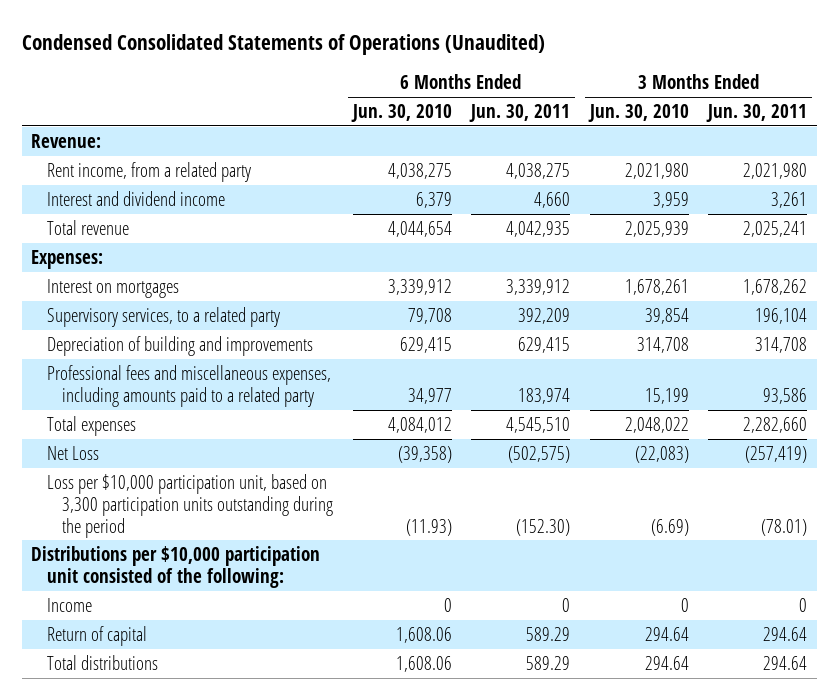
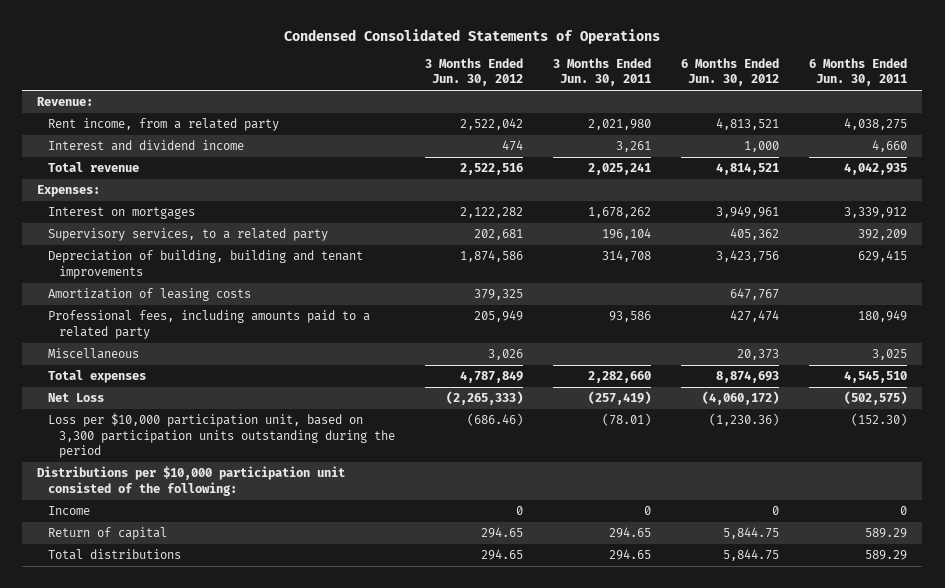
- Condensed Consolidated Statements of Operations (Unaudited)
+ Condensed Consolidated Statements of Operations
- | 6 Months Ended Jun. 30, 2010 | 6 Months Ended Jun. 30, 2011 | 3 Months Ended Jun. 30, 2010 | 3 Months Ended Jun. 30, 2011
+ | 3 Months Ended Jun. 30, 2012 | 3 Months Ended Jun. 30, 2011 | 6 Months Ended Jun. 30, 2012 | 6 Months Ended Jun. 30, 2011
- Depreciation of building and improvements | 629,415 | 629,415 | 314,708 | 314,708
- Professional fees and miscellaneous expenses, including amounts paid to a related party | 34,977 | 183,974 | 15,199 | 93,586
+ Depreciation of building, building and tenant improvements | 1,874,586 | 314,708 | 3,423,756 | 629,415
+ Amortization of leasing costs | 379,325 | | 647,767 |
+ Professional fees, including amounts paid to a related party | 205,949 | 93,586 | 427,474 | 180,949
+ Miscellaneous | 3,026 | | 20,373 | 3,025
- Return of capital | 1,608.06 | 589.29 | 294.64 | 294.64
- Total distributions | 1,608.06 | 589.29 | 294.64 | 294.64
+ Return of capital | 294.65 | 294.65 | 5,844.75 | 589.29
+ Total distributions | 294.65 | 294.65 | 5,844.75 | 589.29

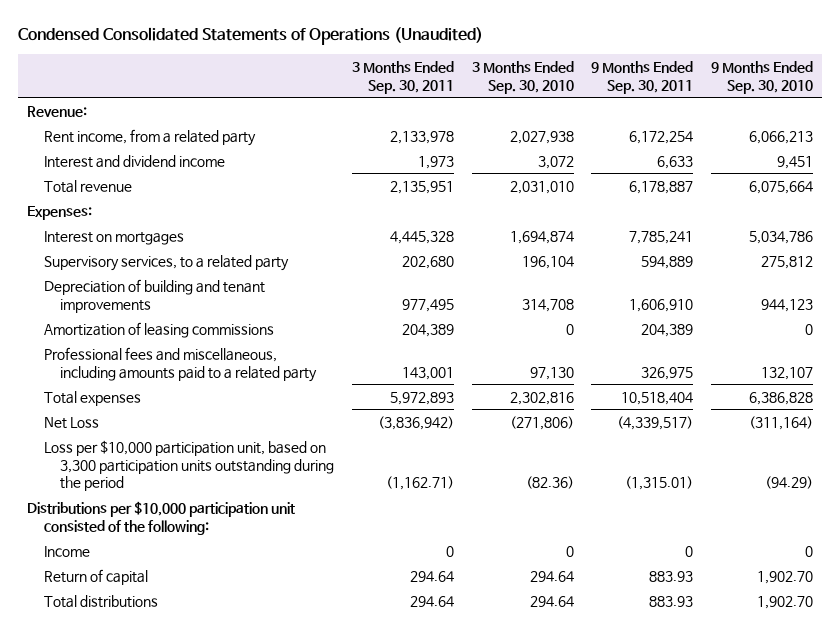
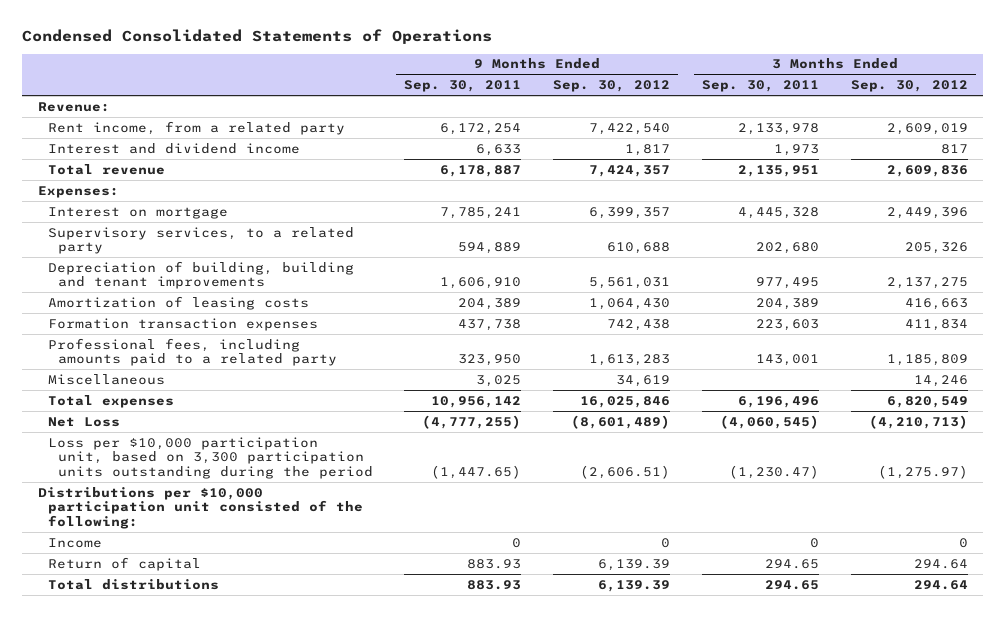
- Condensed Consolidated Statements of Operations (Unaudited)
+ Condensed Consolidated Statements of Operations
- | 3 Months Ended Sep. 30, 2011 | 3 Months Ended Sep. 30, 2010 | 9 Months Ended Sep. 30, 2011 | 9 Months Ended Sep. 30, 2010
+ | 9 Months Ended Sep. 30, 2011 | 9 Months Ended Sep. 30, 2012 | 3 Months Ended Sep. 30, 2011 | 3 Months Ended Sep. 30, 2012
- Interest on mortgages | 4,445,328 | 1,694,874 | 7,785,241 | 5,034,786
+ Interest on mortgage | 7,785,241 | 6,399,357 | 4,445,328 | 2,449,396
- Depreciation of building and tenant improvements | 977,495 | 314,708 | 1,606,910 | 944,123
- Amortization of leasing commissions | 204,389 | 0 | 204,389 | 0
- Professional fees and miscellaneous, including amounts paid to a related party | 143,001 | 97,130 | 326,975 | 132,107
- Total expenses | 5,972,893 | 2,302,816 | 10,518,404 | 6,386,828
- Net Loss | (3,836,942) | (271,806) | (4,339,517) | (311,164)
- Loss per $10,000 participation unit, based on 3,300 participation units outstanding during the period | (1,162.71) | (82.36) | (1,315.01) | (94.29)
+ Depreciation of building, building and tenant improvements | 1,606,910 | 5,561,031 | 977,495 | 2,137,275
+ Amortization of leasing costs | 204,389 | 1,064,430 | 204,389 | 416,663
+ Formation transaction expenses | 437,738 | 742,438 | 223,603 | 411,834
+ Professional fees, including amounts paid to a related party | 323,950 | 1,613,283 | 143,001 | 1,185,809
+ Miscellaneous | 3,025 | 34,619 | | 14,246
+ Total expenses | 10,956,142 | 16,025,846 | 6,196,496 | 6,820,549
+ Net Loss | (4,777,255) | (8,601,489) | (4,060,545) | (4,210,713)
+ Loss per $10,000 participation unit, based on 3,300 participation units outstanding during the period | (1,447.65) | (2,606.51) | (1,230.47) | (1,275.97)
- Return of capital | 294.64 | 294.64 | 883.93 | 1,902.70
- Total distributions | 294.64 | 294.64 | 883.93 | 1,902.70
+ Return of capital | 883.93 | 6,139.39 | 294.65 | 294.64
+ Total distributions | 883.93 | 6,139.39 | 294.65 | 294.64

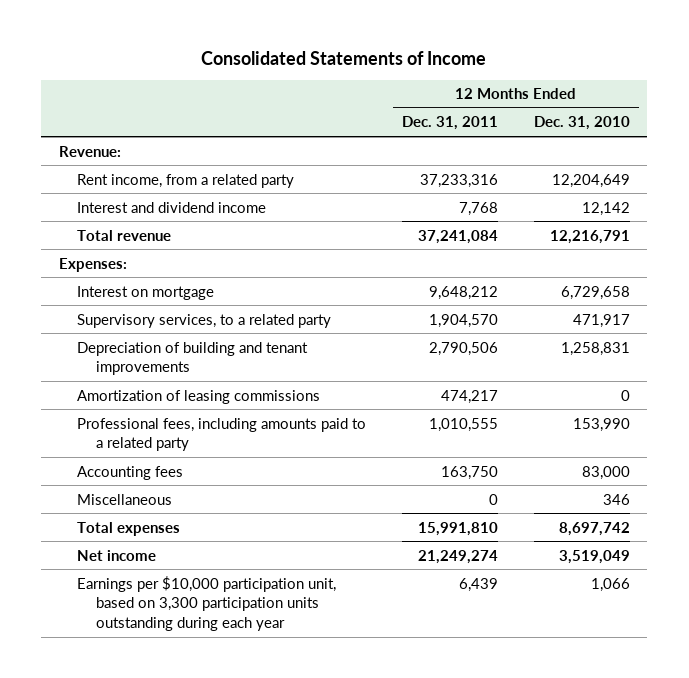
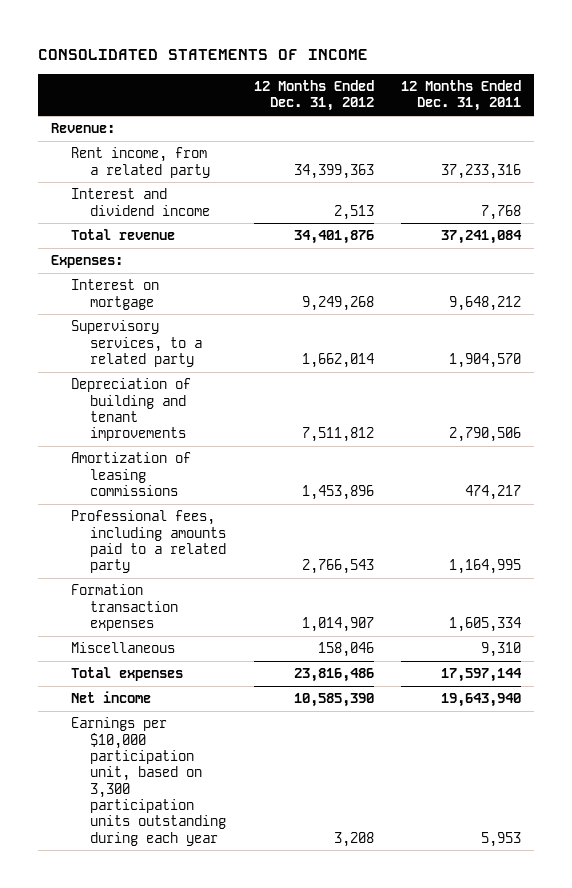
- Consolidated Statements of Income
+ CONSOLIDATED STATEMENTS OF INCOME
- | 12 Months Ended Dec. 31, 2011 | 12 Months Ended Dec. 31, 2010
+ | 12 Months Ended Dec. 31, 2012 | 12 Months Ended Dec. 31, 2011
- Professional fees, including amounts paid to a related party | 1,010,555 | 153,990
- Accounting fees | 163,750 | 83,000
- Miscellaneous | 0 | 346
- Total expenses | 15,991,810 | 8,697,742
- Net income | 21,249,274 | 3,519,049
- Earnings per $10,000 participation unit, based on 3,300 participation units outstanding during each year | 6,439 | 1,066
+ Professional fees, including amounts paid to a related party | 2,766,543 | 1,164,995
+ Formation transaction expenses | 1,014,907 | 1,605,334
+ Miscellaneous | 158,046 | 9,310
+ Total expenses | 23,816,486 | 17,597,144
+ Net income | 10,585,390 | 19,643,940
+ Earnings per $10,000 participation unit, based on 3,300 participation units outstanding during each year | 3,208 | 5,953

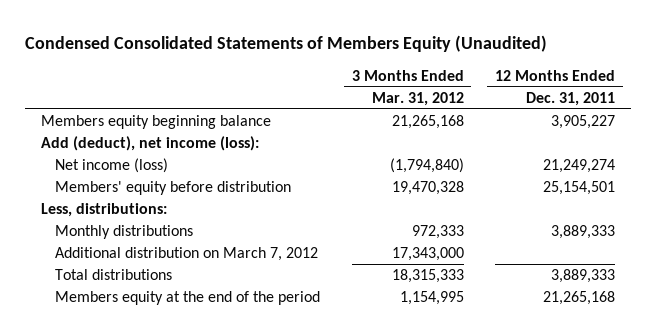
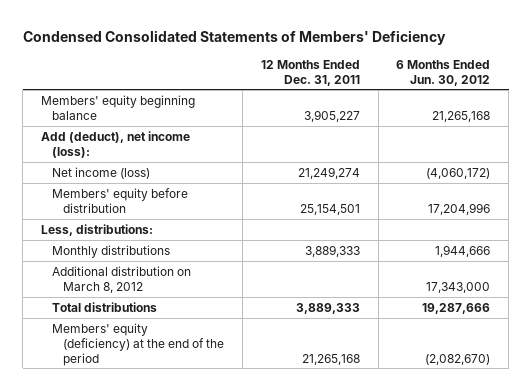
- Condensed Consolidated Statements of Members Equity (Unaudited)
+ Condensed Consolidated Statements of Members' Deficiency
- | 3 Months Ended Mar. 31, 2012 | 12 Months Ended Dec. 31, 2011
+ | 12 Months Ended Dec. 31, 2011 | 6 Months Ended Jun. 30, 2012
- Members equity beginning balance | 21,265,168 | 3,905,227
+ Members' equity beginning balance | 3,905,227 | 21,265,168
- Additional distribution on March 7, 2012 | 17,343,000 |
+ Additional distribution on March 8, 2012 | | 17,343,000
- Members equity at the end of the period | 1,154,995 | 21,265,168
+ Members' equity (deficiency) at the end of the period | 21,265,168 | (2,082,670)

